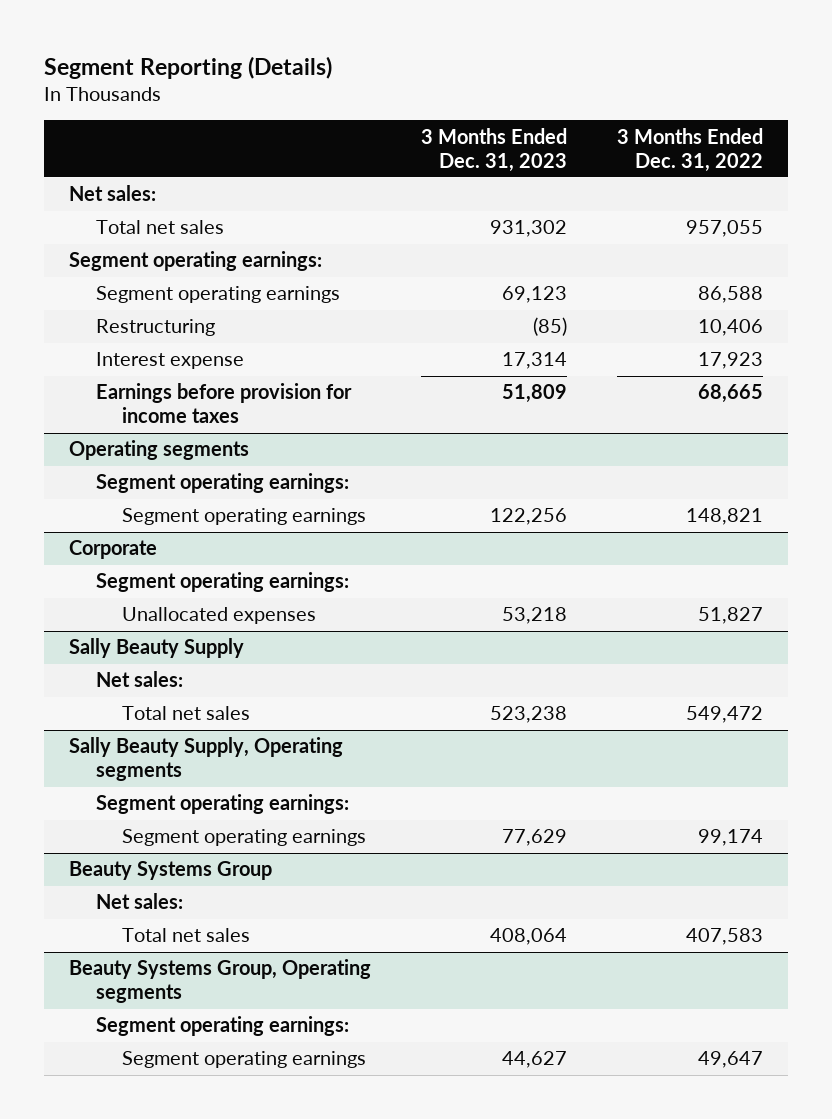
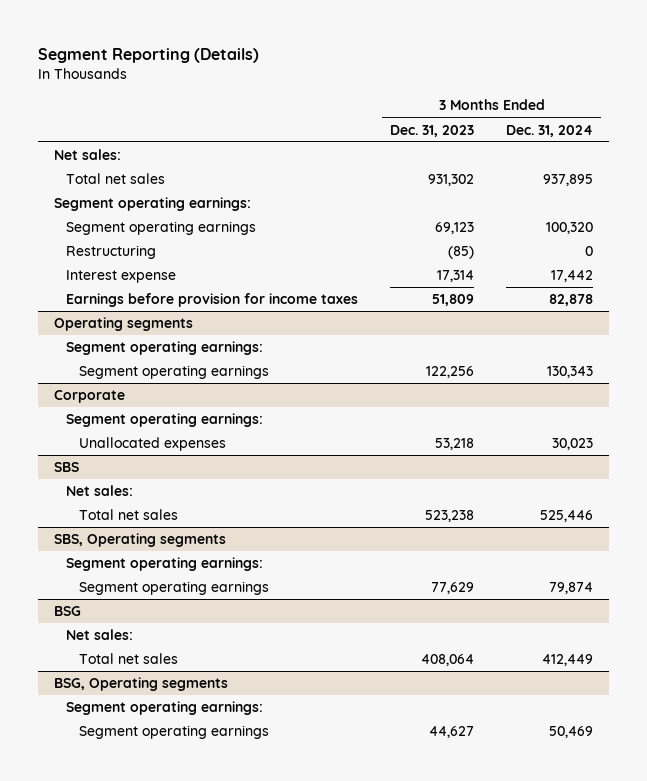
- | 3 Months Ended Dec. 31, 2023 | 3 Months Ended Dec. 31, 2022
+ | 3 Months Ended Dec. 31, 2023 | 3 Months Ended Dec. 31, 2024
- Sally Beauty Supply
+ SBS
- Sally Beauty Supply, Operating segments
+ SBS, Operating segments
- Beauty Systems Group
+ BSG
- Beauty Systems Group, Operating segments
+ BSG, Operating segments

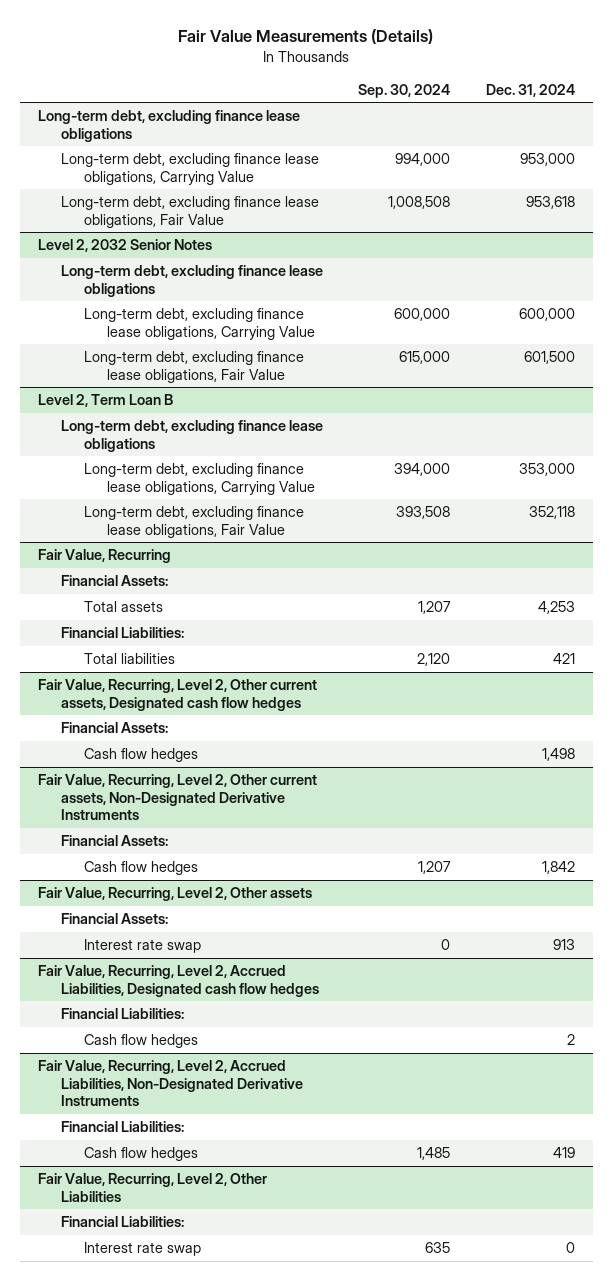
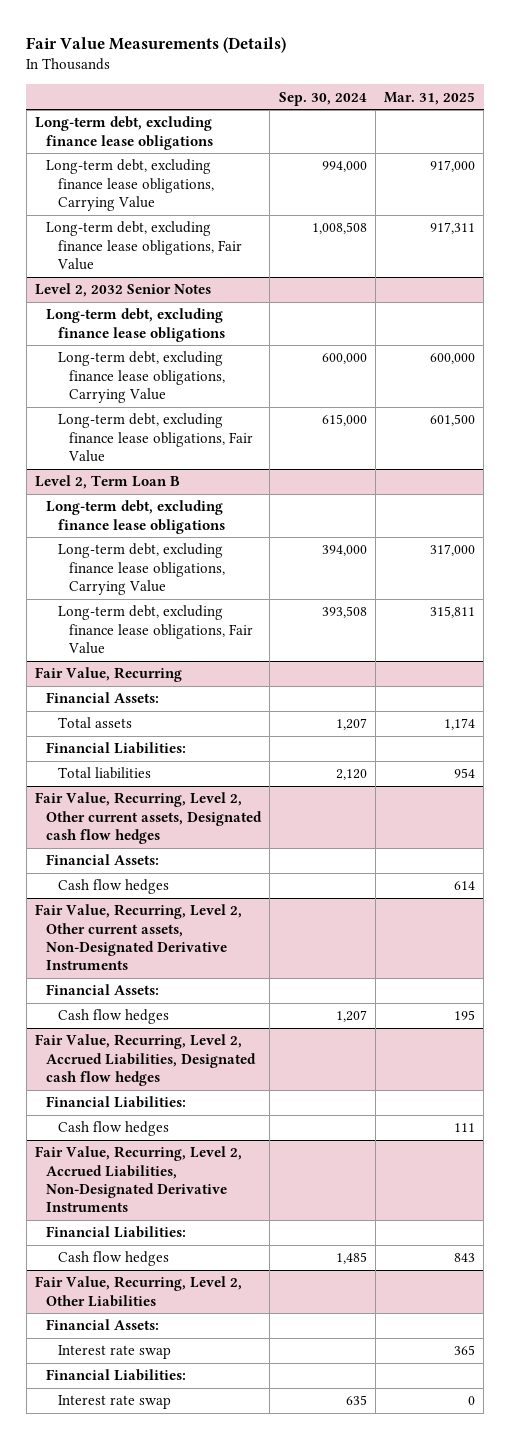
- | Sep. 30, 2024 | Dec. 31, 2024
+ | Sep. 30, 2024 | Mar. 31, 2025
- Fair Value, Recurring, Level 2, Other assets
- Financial Assets:
- Interest rate swap | 0 | 913
@ Fair Value, Recurring, Level 2, Other Liabilities
+ Financial Assets:
+ Interest rate swap | | 365

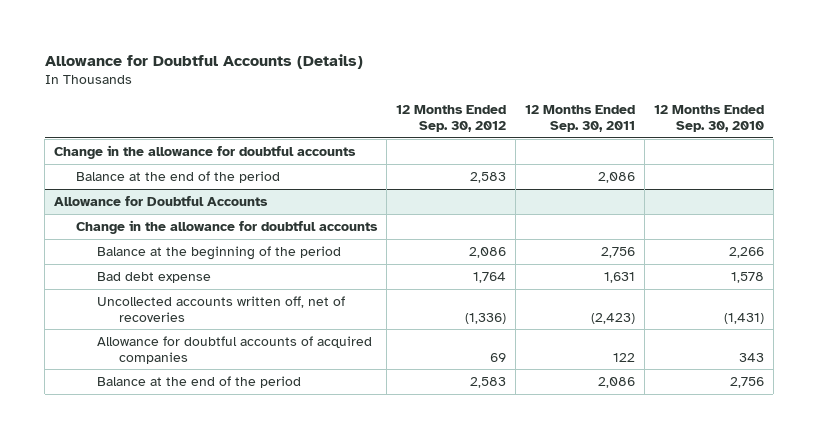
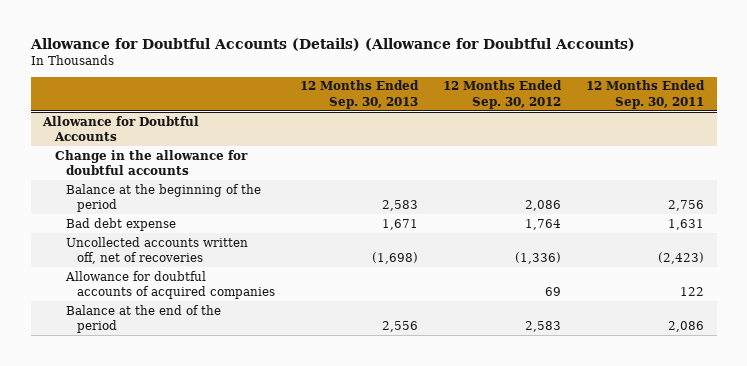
- Allowance for Doubtful Accounts (Details)
+ Allowance for Doubtful Accounts (Details) (Allowance for Doubtful Accounts)
- | 12 Months Ended Sep. 30, 2012 | 12 Months Ended Sep. 30, 2011 | 12 Months Ended Sep. 30, 2010
+ | 12 Months Ended Sep. 30, 2013 | 12 Months Ended Sep. 30, 2012 | 12 Months Ended Sep. 30, 2011
- Change in the allowance for doubtful accounts
- Balance at the end of the period | 2,583 | 2,086 |

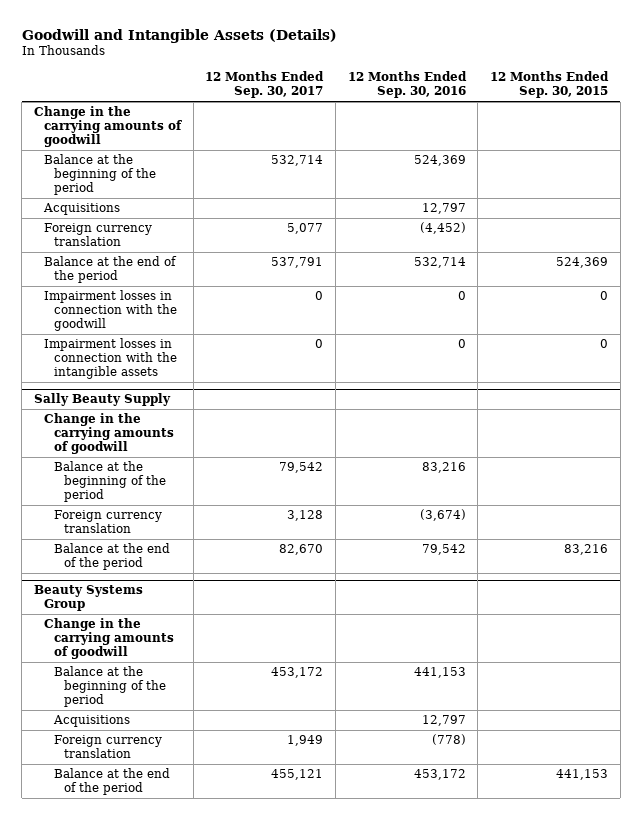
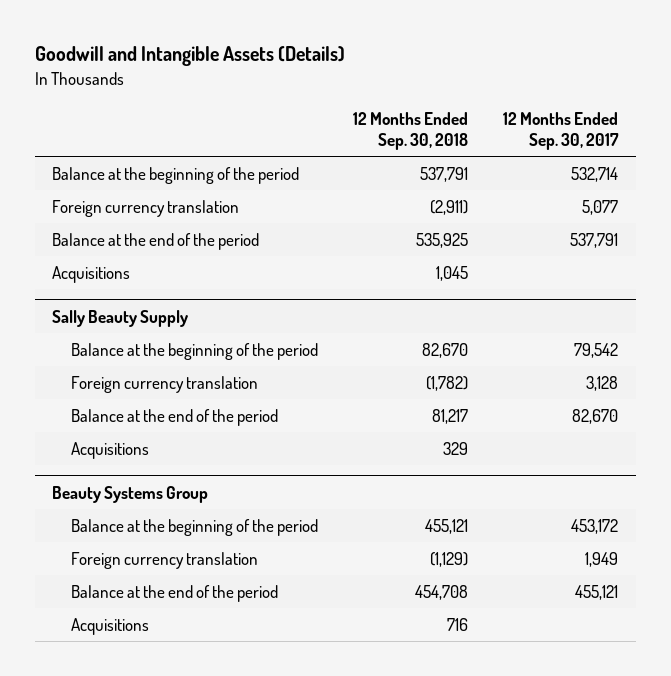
- | 12 Months Ended Sep. 30, 2017 | 12 Months Ended Sep. 30, 2016 | 12 Months Ended Sep. 30, 2015
+ | 12 Months Ended Sep. 30, 2018 | 12 Months Ended Sep. 30, 2017
- Change in the carrying amounts of goodwill
- Impairment losses in connection with the goodwill | 0 | 0 | 0
- Impairment losses in connection with the intangible assets | 0 | 0 | 0
moved down: Acquisitions | 1,045 |
@ Sally Beauty Supply
- Change in the carrying amounts of goodwill
+ Acquisitions | 329 |
@ Beauty Systems Group
- Change in the carrying amounts of goodwill
moved down: Acquisitions | 716 |

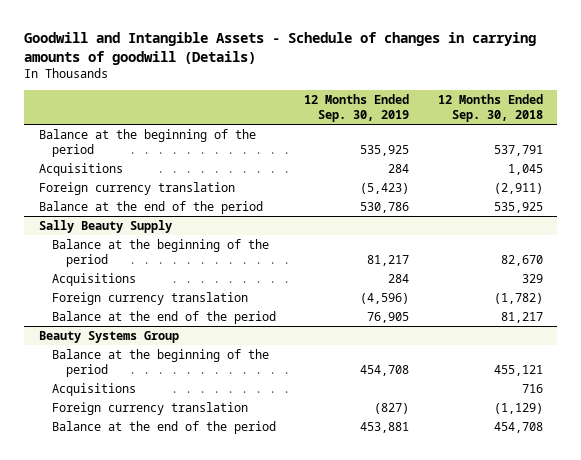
- Goodwill and Intangible Assets (Details)
+ Goodwill and Intangible Assets - Schedule of changes in carrying amounts of goodwill (Details)
- | 12 Months Ended Sep. 30, 2018 | 12 Months Ended Sep. 30, 2017
+ | 12 Months Ended Sep. 30, 2019 | 12 Months Ended Sep. 30, 2018
moved up: Acquisitions | 284 | 1,045
@ Sally Beauty Supply
moved up: Acquisitions | 284 | 329
@ Beauty Systems Group
moved up: Acquisitions | | 716

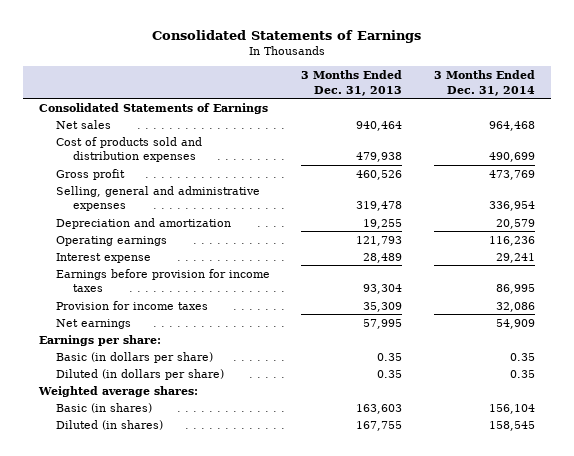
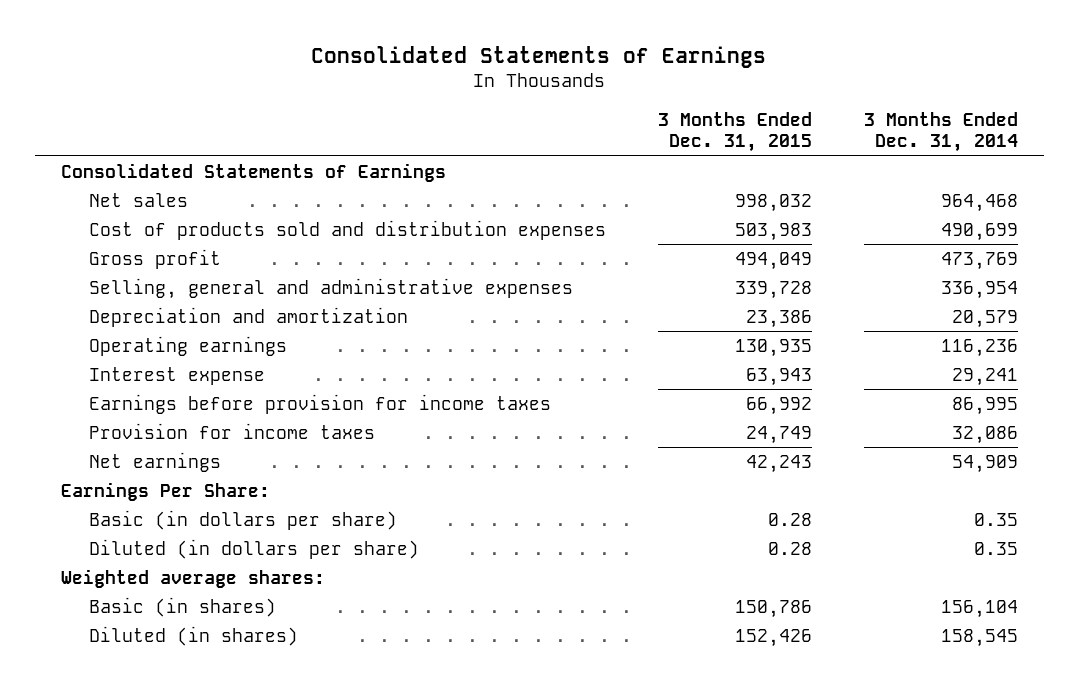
- | 3 Months Ended Dec. 31, 2013 | 3 Months Ended Dec. 31, 2014
+ | 3 Months Ended Dec. 31, 2015 | 3 Months Ended Dec. 31, 2014
- Earnings per share:
+ Earnings Per Share:

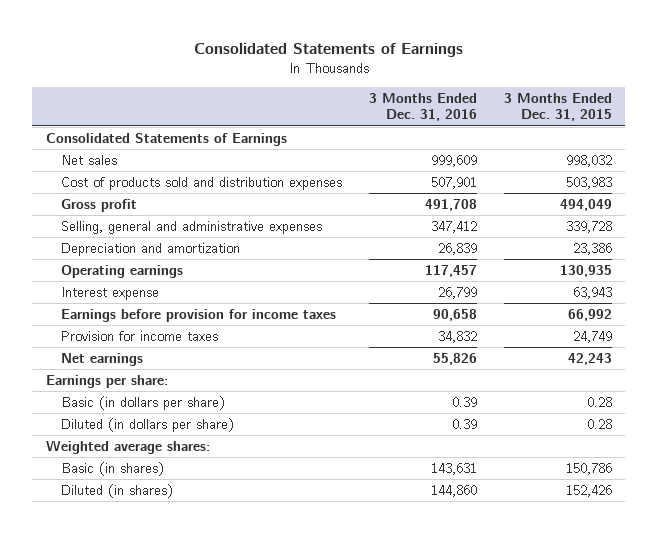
- | 3 Months Ended Dec. 31, 2015 | 3 Months Ended Dec. 31, 2014
+ | 3 Months Ended Dec. 31, 2016 | 3 Months Ended Dec. 31, 2015
- Earnings Per Share:
+ Earnings per share:

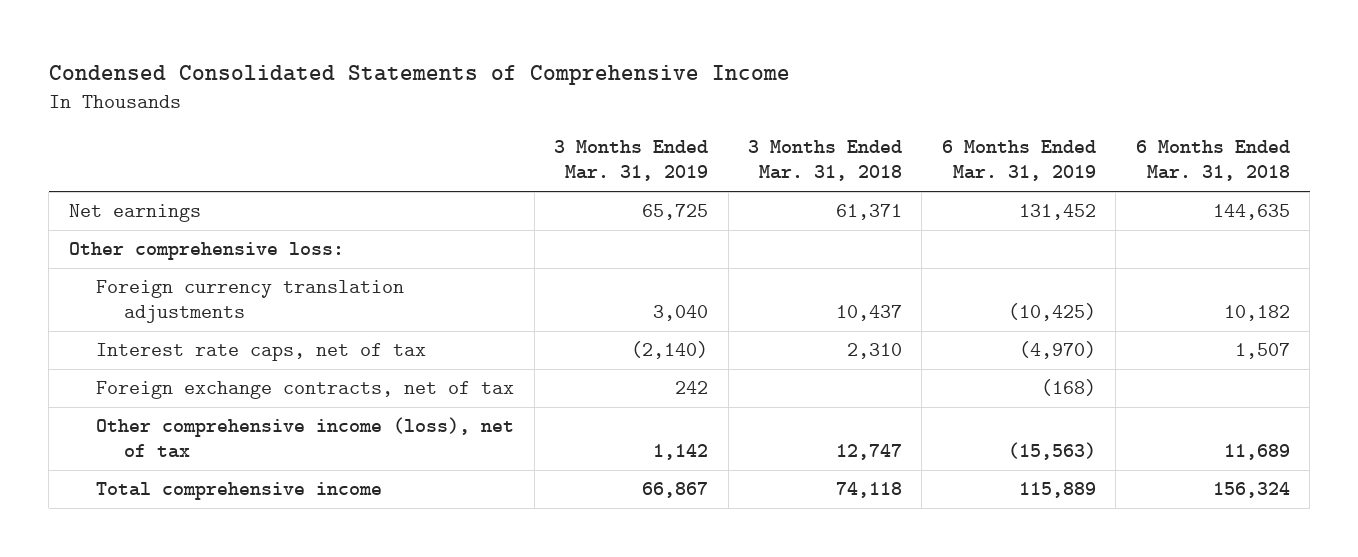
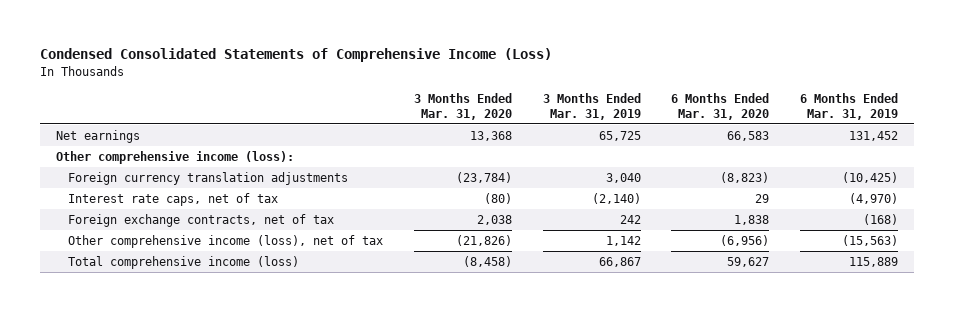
- Condensed Consolidated Statements of Comprehensive Income
+ Condensed Consolidated Statements of Comprehensive Income (Loss)
- | 3 Months Ended Mar. 31, 2019 | 3 Months Ended Mar. 31, 2018 | 6 Months Ended Mar. 31, 2019 | 6 Months Ended Mar. 31, 2018
+ | 3 Months Ended Mar. 31, 2020 | 3 Months Ended Mar. 31, 2019 | 6 Months Ended Mar. 31, 2020 | 6 Months Ended Mar. 31, 2019
- Other comprehensive loss:
+ Other comprehensive income (loss):
- Total comprehensive income | 66,867 | 74,118 | 115,889 | 156,324
+ Total comprehensive income (loss) | (8,458) | 66,867 | 59,627 | 115,889

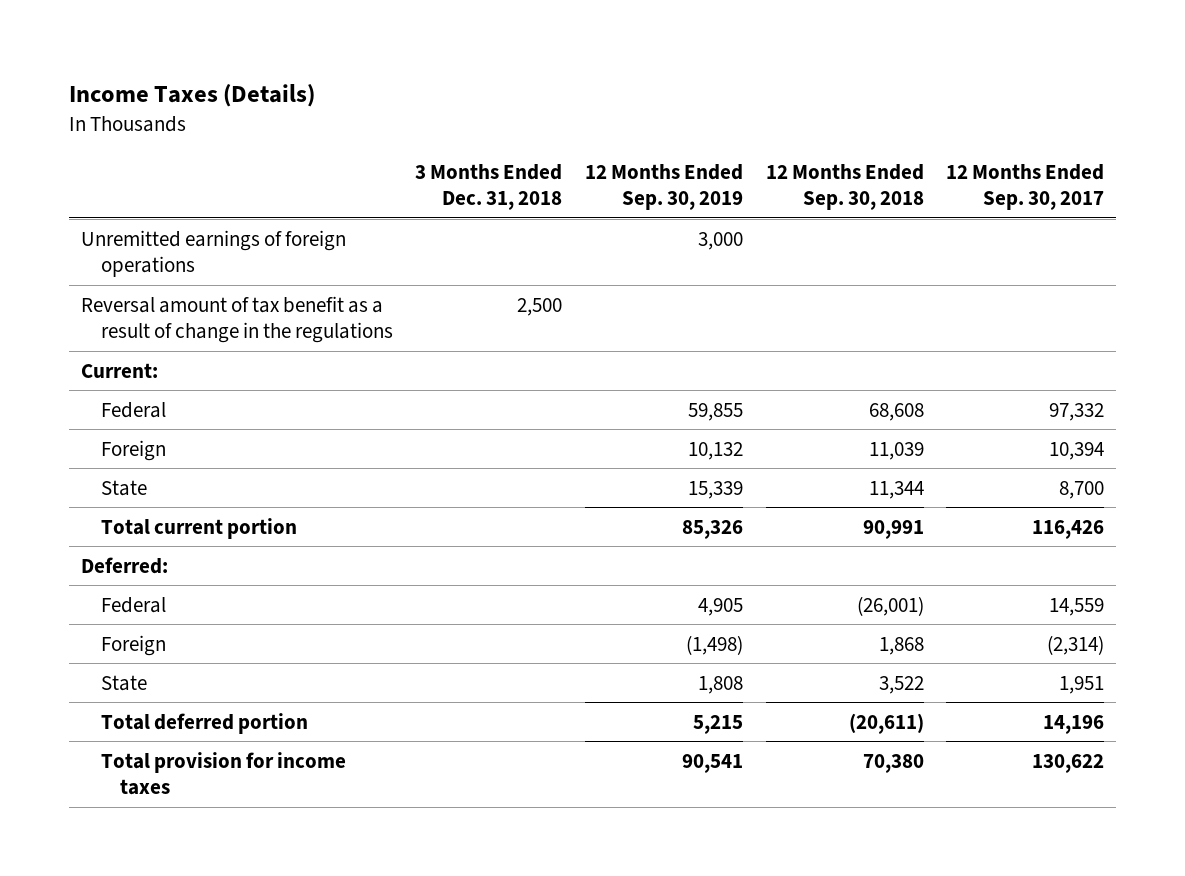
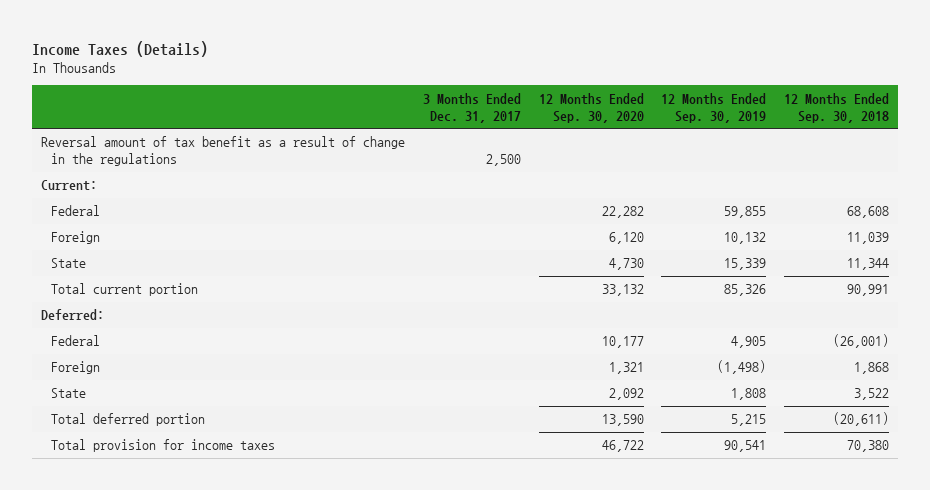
- | 3 Months Ended Dec. 31, 2018 | 12 Months Ended Sep. 30, 2019 | 12 Months Ended Sep. 30, 2018 | 12 Months Ended Sep. 30, 2017
+ | 3 Months Ended Dec. 31, 2017 | 12 Months Ended Sep. 30, 2020 | 12 Months Ended Sep. 30, 2019 | 12 Months Ended Sep. 30, 2018
- Unremitted earnings of foreign operations | | 3,000 | |

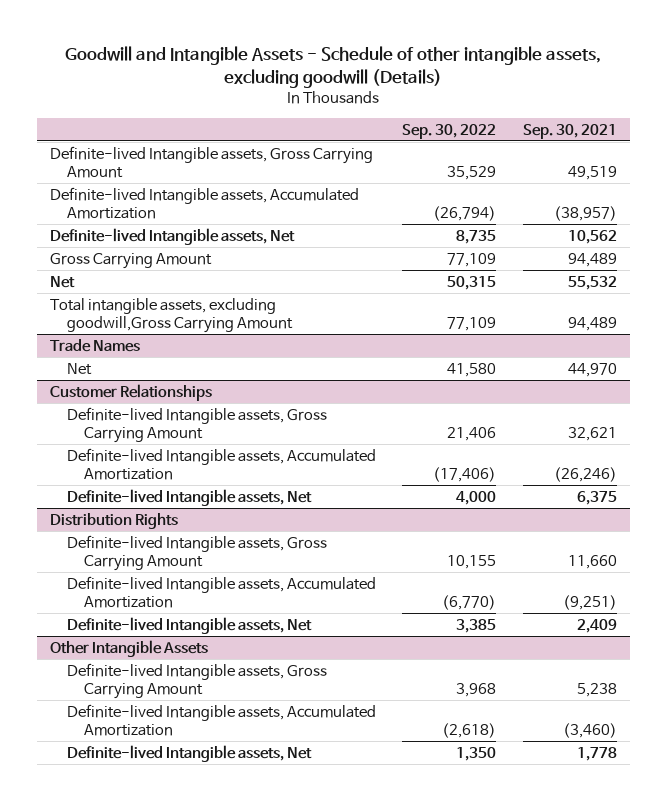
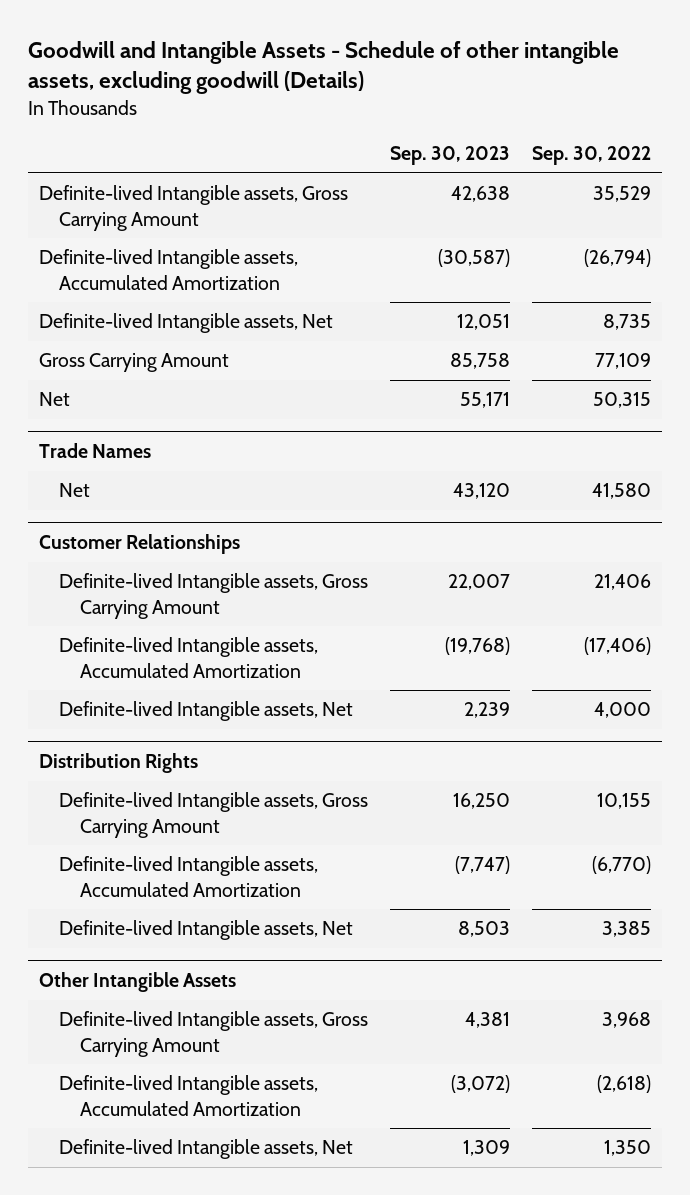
- | Sep. 30, 2022 | Sep. 30, 2021
+ | Sep. 30, 2023 | Sep. 30, 2022
- Total intangible assets, excluding goodwill,Gross Carrying Amount | 77,109 | 94,489

